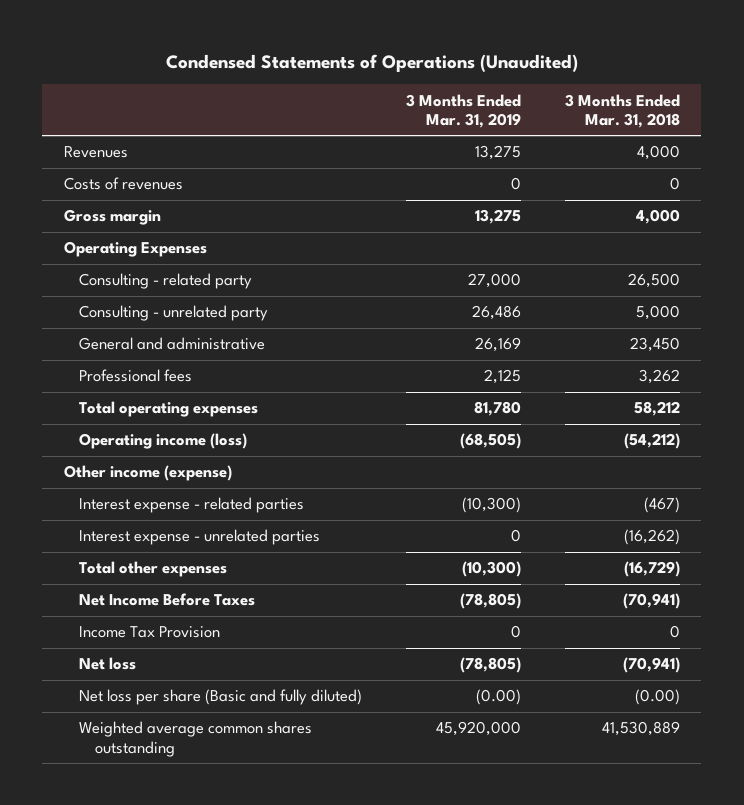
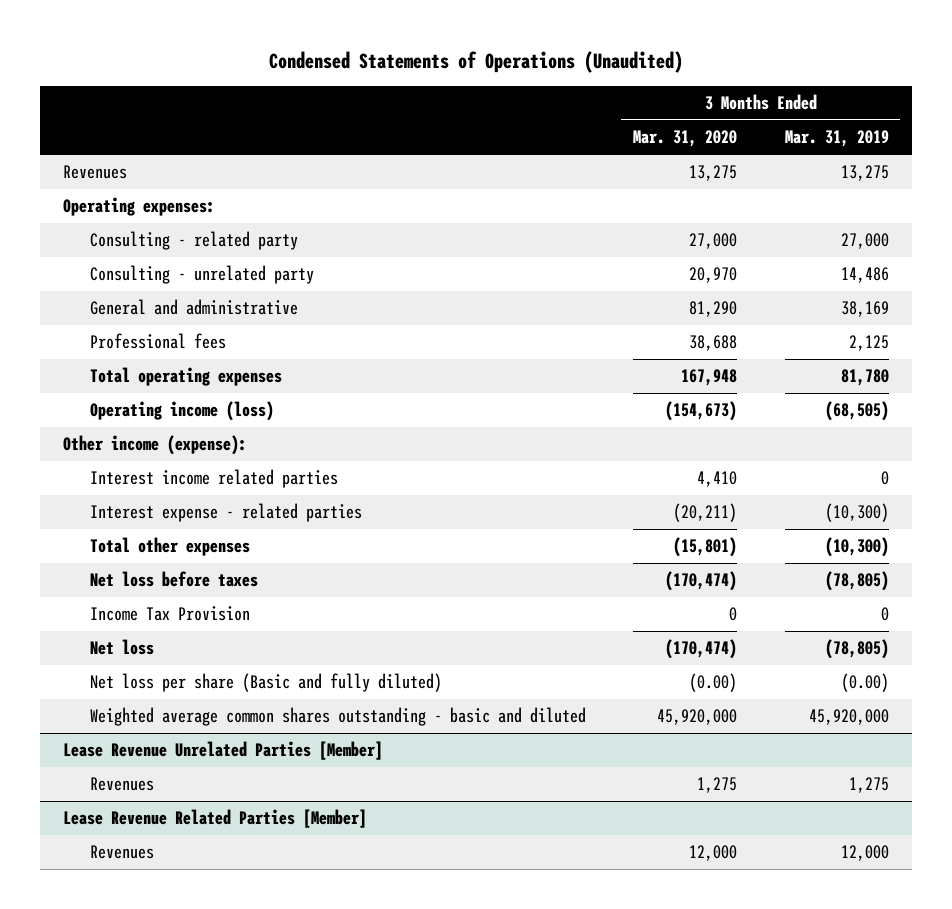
- | 3 Months Ended Mar. 31, 2019 | 3 Months Ended Mar. 31, 2018
+ | 3 Months Ended Mar. 31, 2020 | 3 Months Ended Mar. 31, 2019
- Costs of revenues | 0 | 0
- Gross margin | 13,275 | 4,000
- Operating Expenses
+ Operating expenses:
- Consulting - unrelated party | 26,486 | 5,000
- General and administrative | 26,169 | 23,450
+ Consulting - unrelated party | 20,970 | 14,486
+ General and administrative | 81,290 | 38,169
- Other income (expense)
+ Other income (expense):
+ Interest income related parties | 4,410 | 0
- Interest expense - unrelated parties | 0 | (16,262)
- Net Income Before Taxes | (78,805) | (70,941)
+ Net loss before taxes | (170,474) | (78,805)
- Weighted average common shares outstanding | 45,920,000 | 41,530,889
+ Weighted average common shares outstanding - basic and diluted | 45,920,000 | 45,920,000
+ Lease Revenue Unrelated Parties [Member]
+ Revenues | 1,275 | 1,275
+ Lease Revenue Related Parties [Member]
+ Revenues | 12,000 | 12,000

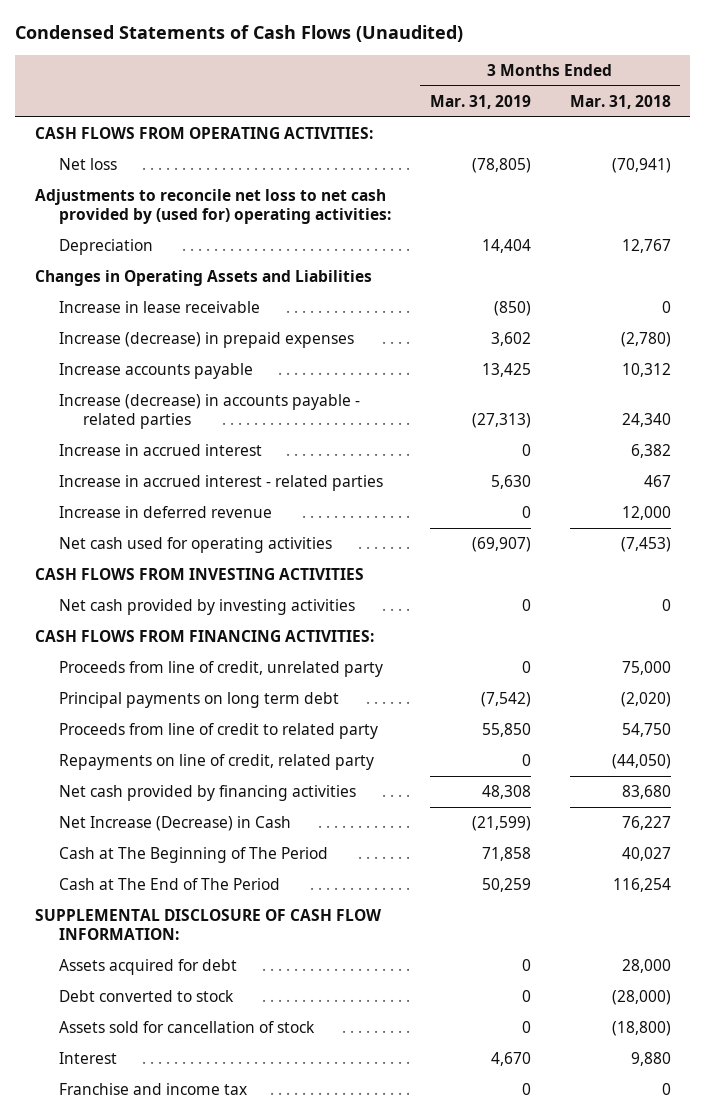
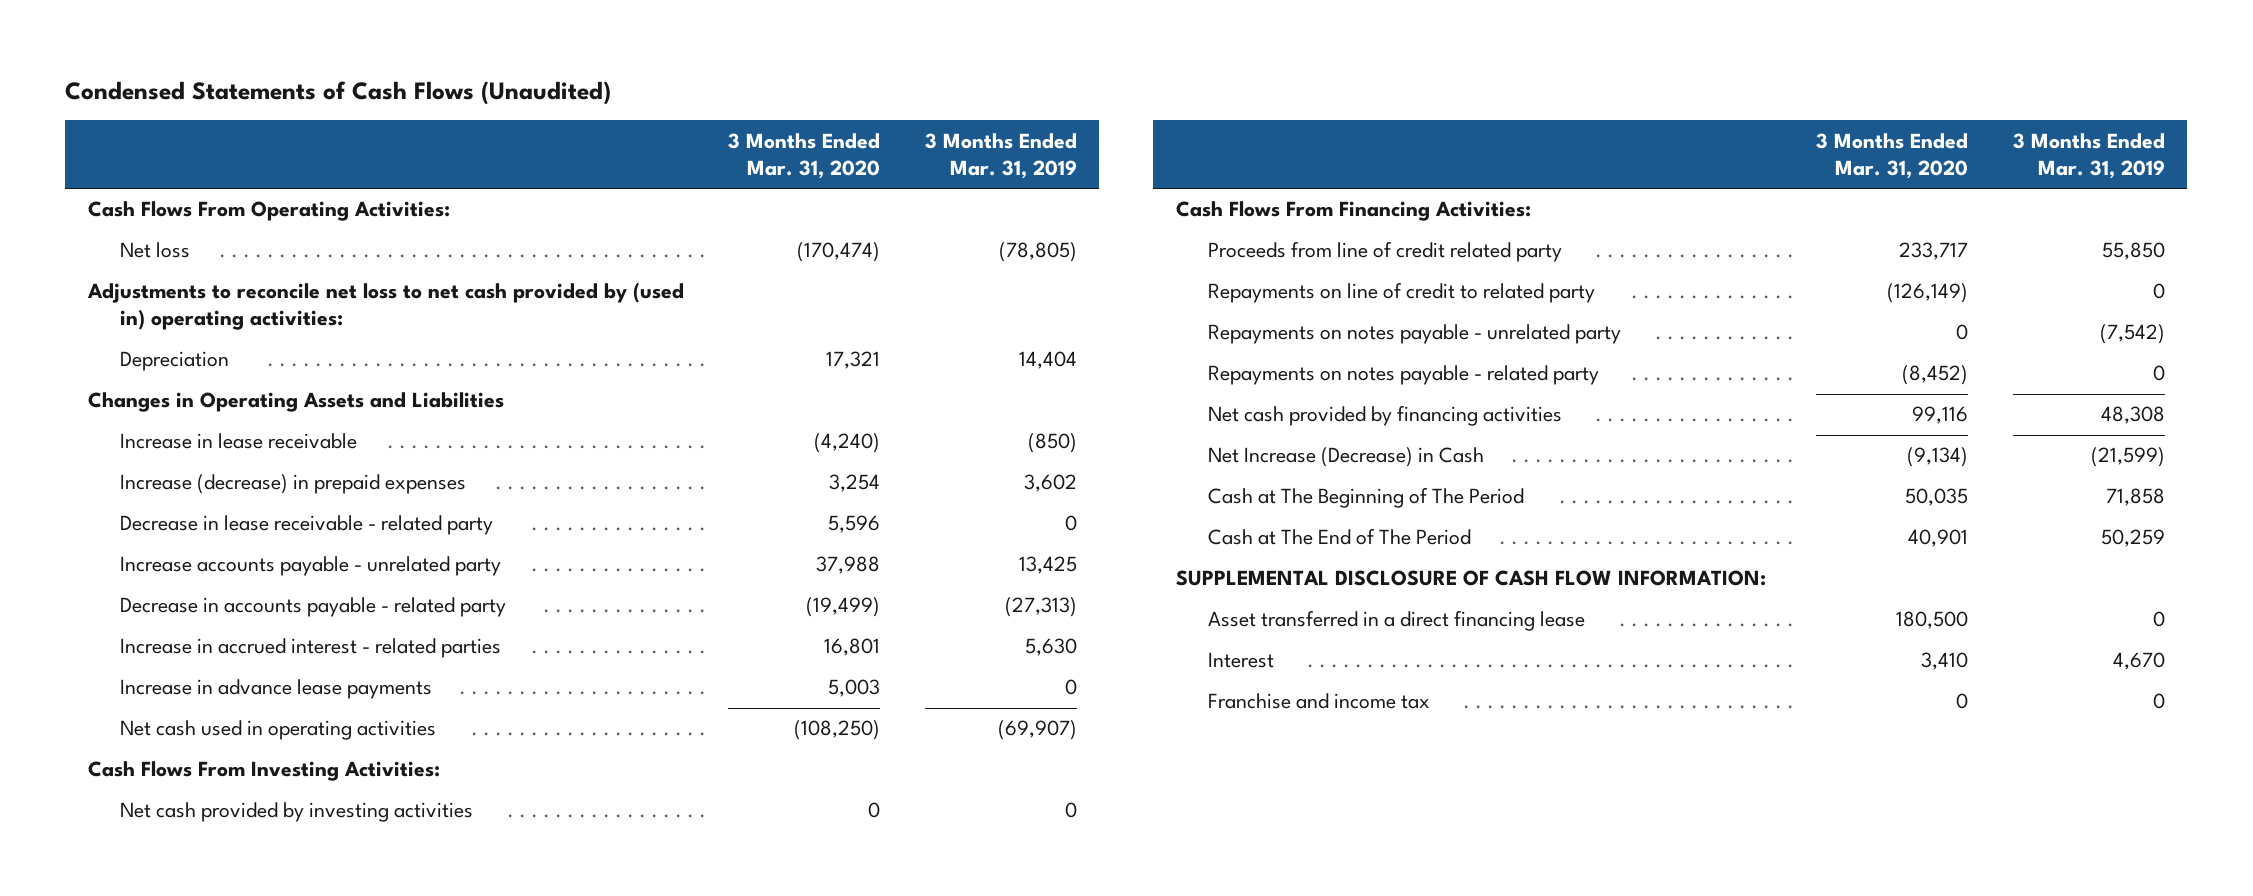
- | 3 Months Ended Mar. 31, 2019 | 3 Months Ended Mar. 31, 2018
+ | 3 Months Ended Mar. 31, 2020 | 3 Months Ended Mar. 31, 2019
- CASH FLOWS FROM OPERATING ACTIVITIES:
+ Cash Flows From Operating Activities:
- Adjustments to reconcile net loss to net cash provided by (used for) operating activities:
+ Adjustments to reconcile net loss to net cash provided by (used in) operating activities:
- Increase accounts payable | 13,425 | 10,312
- Increase (decrease) in accounts payable - related parties | (27,313) | 24,340
- Increase in accrued interest | 0 | 6,382
+ Decrease in lease receivable - related party | 5,596 | 0
+ Increase accounts payable - unrelated party | 37,988 | 13,425
+ Decrease in accounts payable - related party | (19,499) | (27,313)
- Increase in deferred revenue | 0 | 12,000
- Net cash used for operating activities | (69,907) | (7,453)
- CASH FLOWS FROM INVESTING ACTIVITIES
+ Increase in advance lease payments | 5,003 | 0
+ Net cash used in operating activities | (108,250) | (69,907)
+ Cash Flows From Investing Activities:
- CASH FLOWS FROM FINANCING ACTIVITIES:
- Proceeds from line of credit, unrelated party | 0 | 75,000
- Principal payments on long term debt | (7,542) | (2,020)
- Proceeds from line of credit to related party | 55,850 | 54,750
- Repayments on line of credit, related party | 0 | (44,050)
+ Cash Flows From Financing Activities:
+ Proceeds from line of credit related party | 233,717 | 55,850
+ Repayments on line of credit to related party | (126,149) | 0
+ Repayments on notes payable - unrelated party | 0 | (7,542)
+ Repayments on notes payable - related party | (8,452) | 0
- Assets acquired for debt | 0 | 28,000
- Debt converted to stock | 0 | (28,000)
- Assets sold for cancellation of stock | 0 | (18,800)
+ Asset transferred in a direct financing lease | 180,500 | 0

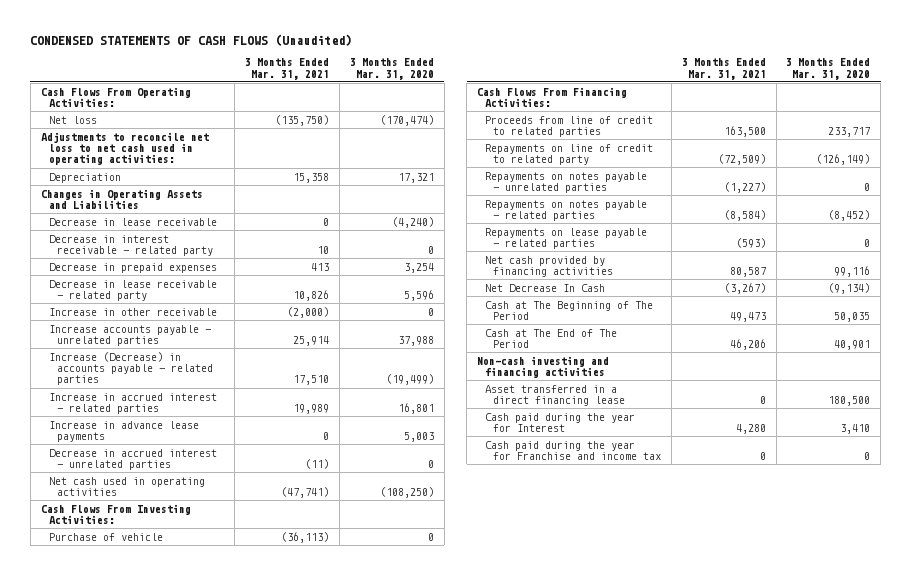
- Condensed Statements of Cash Flows (Unaudited)
+ CONDENSED STATEMENTS OF CASH FLOWS (Unaudited)
- | 3 Months Ended Mar. 31, 2020 | 3 Months Ended Mar. 31, 2019
+ | 3 Months Ended Mar. 31, 2021 | 3 Months Ended Mar. 31, 2020
- Adjustments to reconcile net loss to net cash provided by (used in) operating activities:
+ Adjustments to reconcile net loss to net cash used in operating activities:
- Increase in lease receivable | (4,240) | (850)
- Increase (decrease) in prepaid expenses | 3,254 | 3,602
+ Decrease in lease receivable | 0 | (4,240)
+ Decrease in interest receivable - related party | 10 | 0
+ Decrease in prepaid expenses | 413 | 3,254
- Increase accounts payable - unrelated party | 37,988 | 13,425
- Decrease in accounts payable - related party | (19,499) | (27,313)
+ Increase in other receivable | (2,000) | 0
+ Increase accounts payable - unrelated parties | 25,914 | 37,988
+ Increase (Decrease) in accounts payable - related parties | 17,510 | (19,499)
+ Decrease in accrued interest - unrelated parties | (11) | 0
- Net cash provided by investing activities | 0 | 0
+ Purchase of vehicle | (36,113) | 0
- Proceeds from line of credit related party | 233,717 | 55,850
+ Proceeds from line of credit to related parties | 163,500 | 233,717
- Repayments on notes payable - unrelated party | 0 | (7,542)
- Repayments on notes payable - related party | (8,452) | 0
+ Repayments on notes payable - unrelated parties | (1,227) | 0
+ Repayments on notes payable - related parties | (8,584) | (8,452)
+ Repayments on lease payable - related parties | (593) | 0
- Net Increase (Decrease) in Cash | (9,134) | (21,599)
+ Net Decrease In Cash | (3,267) | (9,134)
- SUPPLEMENTAL DISCLOSURE OF CASH FLOW INFORMATION:
+ Non-cash investing and financing activities
- Interest | 3,410 | 4,670
- Franchise and income tax | 0 | 0
+ Cash paid during the year for Interest | 4,280 | 3,410
+ Cash paid during the year for Franchise and income tax | 0 | 0

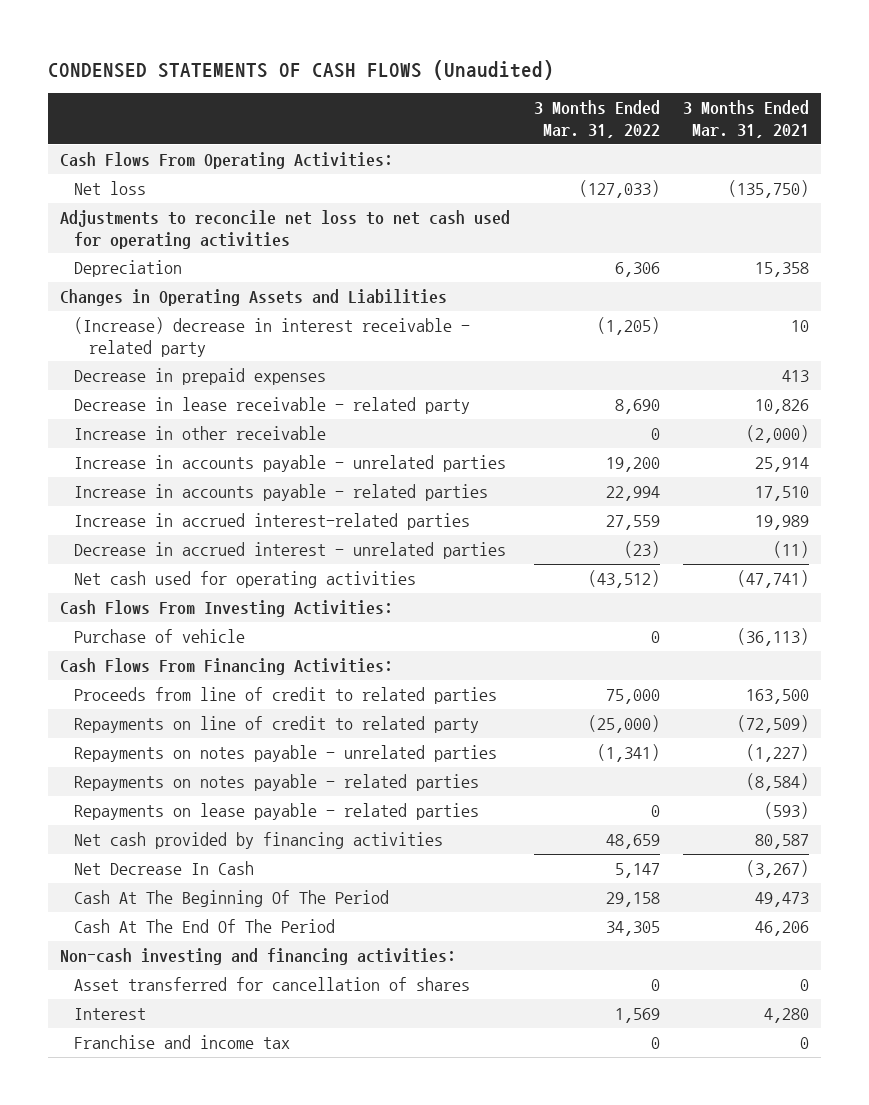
- | 3 Months Ended Mar. 31, 2021 | 3 Months Ended Mar. 31, 2020
+ | 3 Months Ended Mar. 31, 2022 | 3 Months Ended Mar. 31, 2021
- Adjustments to reconcile net loss to net cash used in operating activities:
+ Adjustments to reconcile net loss to net cash used for operating activities
- Decrease in lease receivable | 0 | (4,240)
- Decrease in interest receivable - related party | 10 | 0
+ (Increase) decrease in interest receivable - related party | (1,205) | 10
- Increase accounts payable - unrelated parties | 25,914 | 37,988
- Increase (Decrease) in accounts payable - related parties | 17,510 | (19,499)
- Increase in accrued interest - related parties | 19,989 | 16,801
- Increase in advance lease payments | 0 | 5,003
+ Increase in accounts payable - unrelated parties | 19,200 | 25,914
+ Increase in accounts payable - related parties | 22,994 | 17,510
+ Increase in accrued interest-related parties | 27,559 | 19,989
- Net cash used in operating activities | (47,741) | (108,250)
+ Net cash used for operating activities | (43,512) | (47,741)
- Cash at The Beginning of The Period | 49,473 | 50,035
- Cash at The End of The Period | 46,206 | 40,901
- Non-cash investing and financing activities
- Asset transferred in a direct financing lease | 0 | 180,500
- Cash paid during the year for Interest | 4,280 | 3,410
- Cash paid during the year for Franchise and income tax | 0 | 0
+ Cash At The Beginning Of The Period | 29,158 | 49,473
+ Cash At The End Of The Period | 34,305 | 46,206
+ Non-cash investing and financing activities:
+ Asset transferred for cancellation of shares | 0 | 0
+ Interest | 1,569 | 4,280
+ Franchise and income tax | 0 | 0

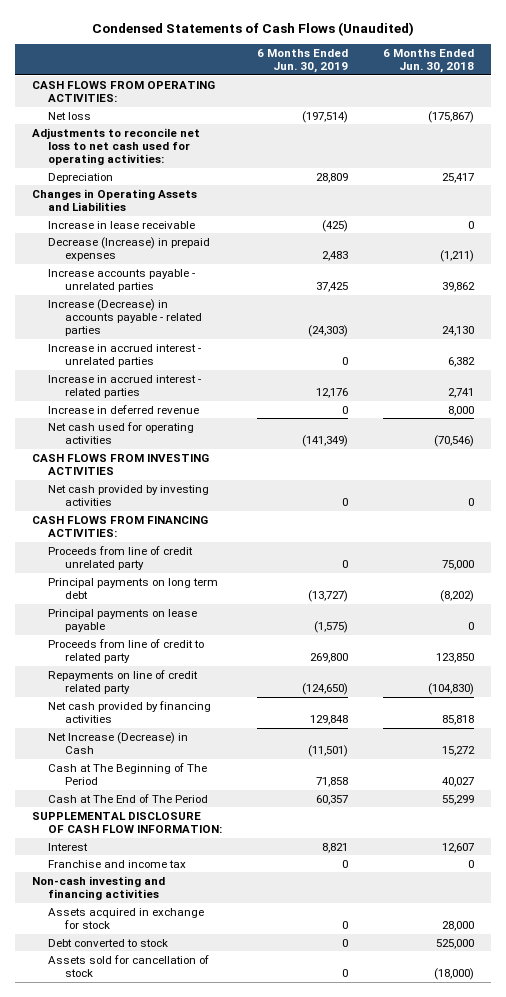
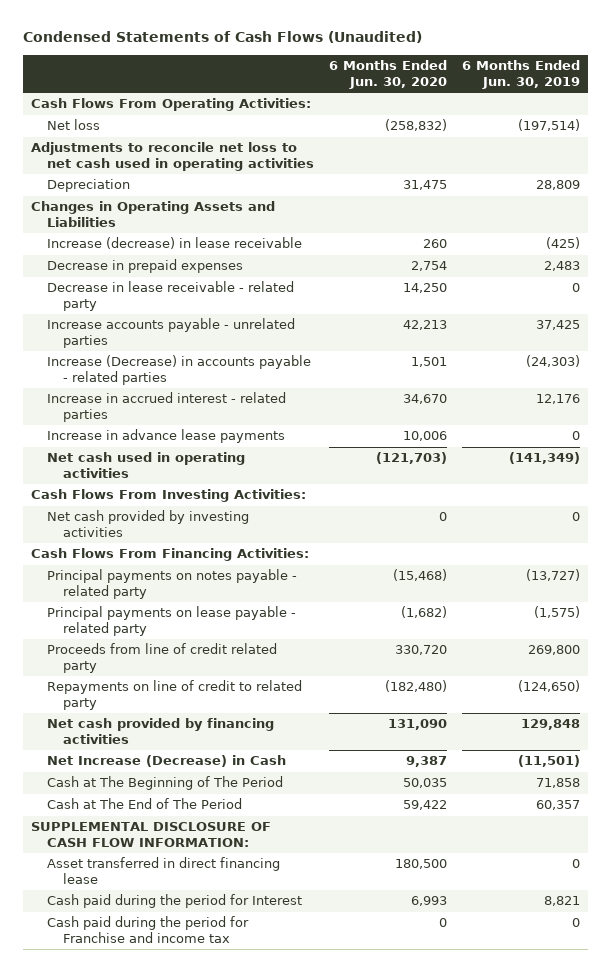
- | 6 Months Ended Jun. 30, 2019 | 6 Months Ended Jun. 30, 2018
+ | 6 Months Ended Jun. 30, 2020 | 6 Months Ended Jun. 30, 2019
- CASH FLOWS FROM OPERATING ACTIVITIES:
+ Cash Flows From Operating Activities:
- Adjustments to reconcile net loss to net cash used for operating activities:
+ Adjustments to reconcile net loss to net cash used in operating activities
- Increase in lease receivable | (425) | 0
- Decrease (Increase) in prepaid expenses | 2,483 | (1,211)
+ Increase (decrease) in lease receivable | 260 | (425)
+ Decrease in prepaid expenses | 2,754 | 2,483
+ Decrease in lease receivable - related party | 14,250 | 0
- Increase in accrued interest - unrelated parties | 0 | 6,382
- Increase in deferred revenue | 0 | 8,000
- Net cash used for operating activities | (141,349) | (70,546)
- CASH FLOWS FROM INVESTING ACTIVITIES
+ Increase in advance lease payments | 10,006 | 0
+ Net cash used in operating activities | (121,703) | (141,349)
+ Cash Flows From Investing Activities:
- CASH FLOWS FROM FINANCING ACTIVITIES:
- Proceeds from line of credit unrelated party | 0 | 75,000
- Principal payments on long term debt | (13,727) | (8,202)
- Principal payments on lease payable | (1,575) | 0
- Proceeds from line of credit to related party | 269,800 | 123,850
- Repayments on line of credit related party | (124,650) | (104,830)
+ Cash Flows From Financing Activities:
+ Principal payments on notes payable - related party | (15,468) | (13,727)
+ Principal payments on lease payable - related party | (1,682) | (1,575)
+ Proceeds from line of credit related party | 330,720 | 269,800
+ Repayments on line of credit to related party | (182,480) | (124,650)
- Interest | 8,821 | 12,607
- Franchise and income tax | 0 | 0
- Non-cash investing and financing activities
- Assets acquired in exchange for stock | 0 | 28,000
- Debt converted to stock | 0 | 525,000
- Assets sold for cancellation of stock | 0 | (18,000)
+ Asset transferred in direct financing lease | 180,500 | 0
+ Cash paid during the period for Interest | 6,993 | 8,821
+ Cash paid during the period for Franchise and income tax | 0 | 0

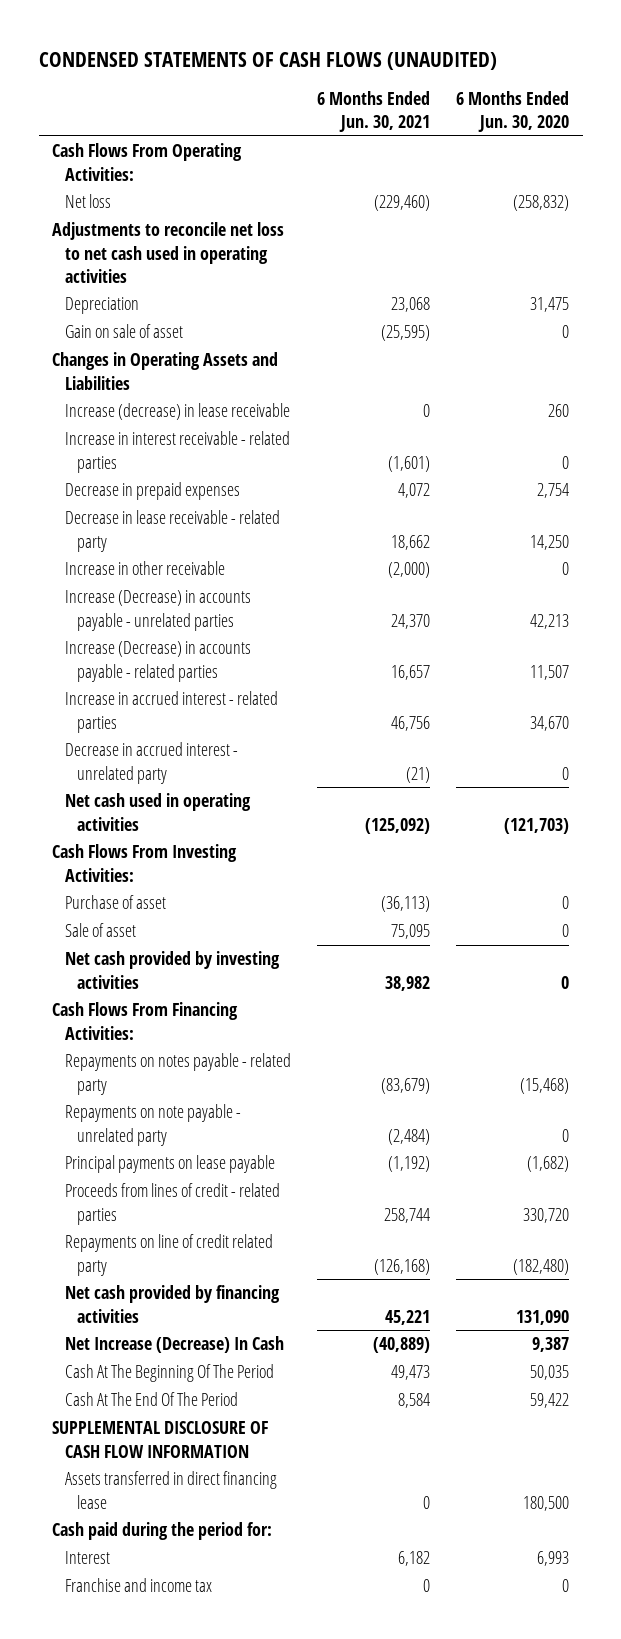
- Condensed Statements of Cash Flows (Unaudited)
+ CONDENSED STATEMENTS OF CASH FLOWS (UNAUDITED)
- | 6 Months Ended Jun. 30, 2020 | 6 Months Ended Jun. 30, 2019
+ | 6 Months Ended Jun. 30, 2021 | 6 Months Ended Jun. 30, 2020
+ Gain on sale of asset | (25,595) | 0
+ Increase in interest receivable - related parties | (1,601) | 0
- Increase accounts payable - unrelated parties | 42,213 | 37,425
- Increase (Decrease) in accounts payable - related parties | 1,501 | (24,303)
+ Increase in other receivable | (2,000) | 0
+ Increase (Decrease) in accounts payable - unrelated parties | 24,370 | 42,213
+ Increase (Decrease) in accounts payable - related parties | 16,657 | 11,507
- Increase in advance lease payments | 10,006 | 0
+ Decrease in accrued interest - unrelated party | (21) | 0
+ Purchase of asset | (36,113) | 0
+ Sale of asset | 75,095 | 0
- Principal payments on notes payable - related party | (15,468) | (13,727)
- Principal payments on lease payable - related party | (1,682) | (1,575)
- Proceeds from line of credit related party | 330,720 | 269,800
- Repayments on line of credit to related party | (182,480) | (124,650)
+ Repayments on notes payable - related party | (83,679) | (15,468)
+ Repayments on note payable - unrelated party | (2,484) | 0
+ Principal payments on lease payable | (1,192) | (1,682)
+ Proceeds from lines of credit - related parties | 258,744 | 330,720
+ Repayments on line of credit related party | (126,168) | (182,480)
- Net Increase (Decrease) in Cash | 9,387 | (11,501)
- Cash at The Beginning of The Period | 50,035 | 71,858
- Cash at The End of The Period | 59,422 | 60,357
- SUPPLEMENTAL DISCLOSURE OF CASH FLOW INFORMATION:
- Asset transferred in direct financing lease | 180,500 | 0
- Cash paid during the period for Interest | 6,993 | 8,821
- Cash paid during the period for Franchise and income tax | 0 | 0
+ Net Increase (Decrease) In Cash | (40,889) | 9,387
+ Cash At The Beginning Of The Period | 49,473 | 50,035
+ Cash At The End Of The Period | 8,584 | 59,422
+ SUPPLEMENTAL DISCLOSURE OF CASH FLOW INFORMATION
+ Assets transferred in direct financing lease | 0 | 180,500
+ Cash paid during the period for:
+ Interest | 6,182 | 6,993
+ Franchise and income tax | 0 | 0

